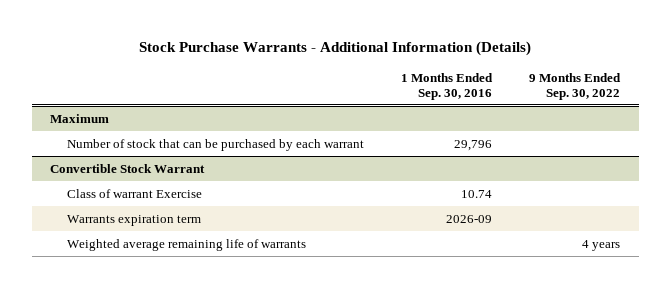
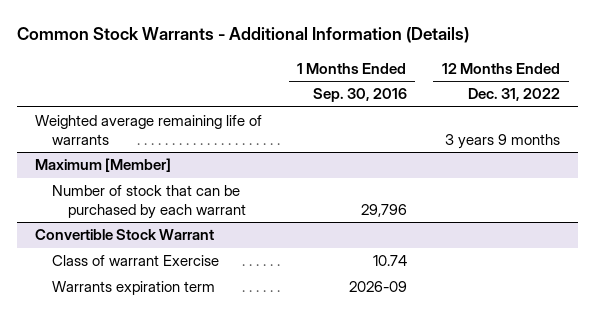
- Stock Purchase Warrants - Additional Information (Details)
+ Common Stock Warrants - Additional Information (Details)
- | 1 Months Ended Sep. 30, 2016 | 9 Months Ended Sep. 30, 2022
+ | 1 Months Ended Sep. 30, 2016 | 12 Months Ended Dec. 31, 2022
- Maximum
+ Weighted average remaining life of warrants | | 3 years 9 months
+ Maximum [Member]
@ Convertible Stock Warrant
- Weighted average remaining life of warrants | | 4 years

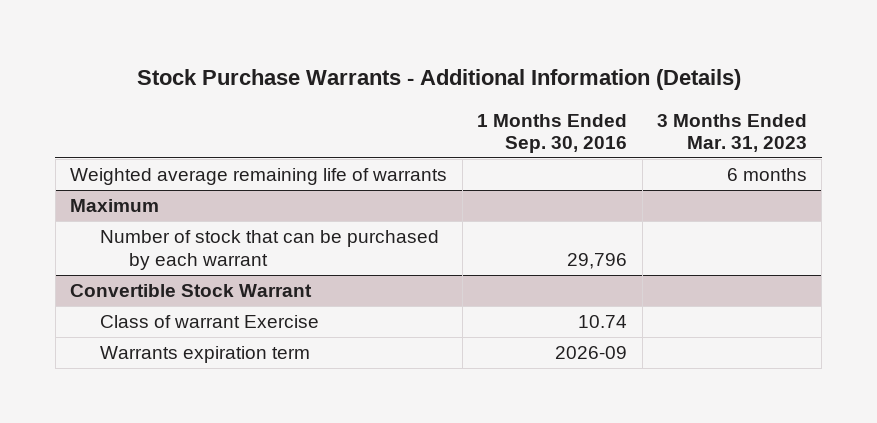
- Common Stock Warrants - Additional Information (Details)
+ Stock Purchase Warrants - Additional Information (Details)
- | 1 Months Ended Sep. 30, 2016 | 12 Months Ended Dec. 31, 2022
+ | 1 Months Ended Sep. 30, 2016 | 3 Months Ended Mar. 31, 2023
- Maximum [Member]
+ Maximum

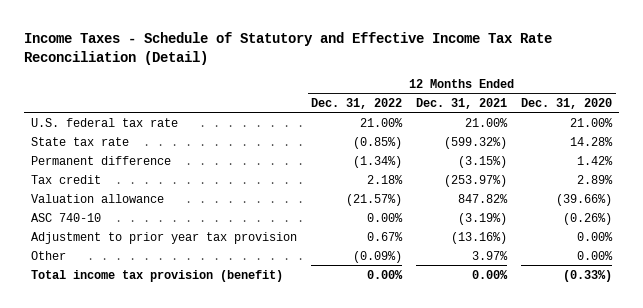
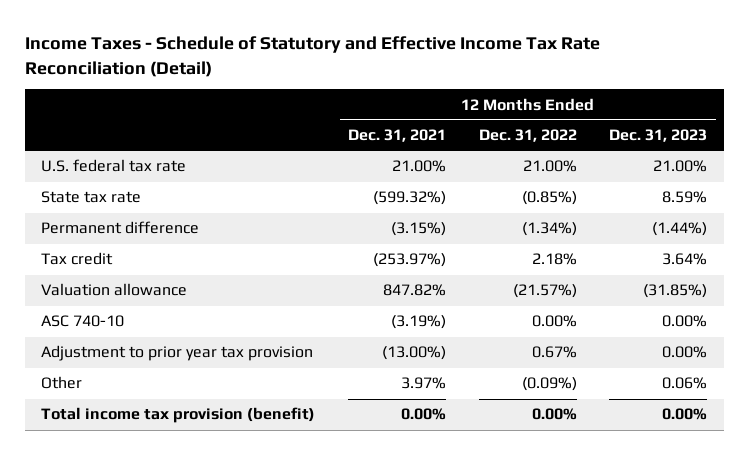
- | 12 Months Ended Dec. 31, 2022 | 12 Months Ended Dec. 31, 2021 | 12 Months Ended Dec. 31, 2020
+ | 12 Months Ended Dec. 31, 2021 | 12 Months Ended Dec. 31, 2022 | 12 Months Ended Dec. 31, 2023
- Adjustment to prior year tax provision | 0.67% | (13.16%) | 0.00%
+ Adjustment to prior year tax provision | (13.00%) | 0.67% | 0.00%

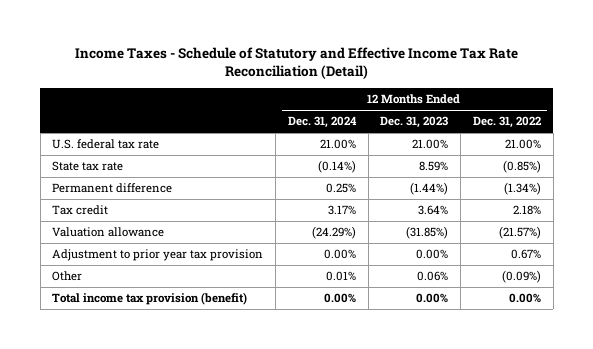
- | 12 Months Ended Dec. 31, 2021 | 12 Months Ended Dec. 31, 2022 | 12 Months Ended Dec. 31, 2023
+ | 12 Months Ended Dec. 31, 2024 | 12 Months Ended Dec. 31, 2023 | 12 Months Ended Dec. 31, 2022
- ASC 740-10 | (3.19%) | 0.00% | 0.00%

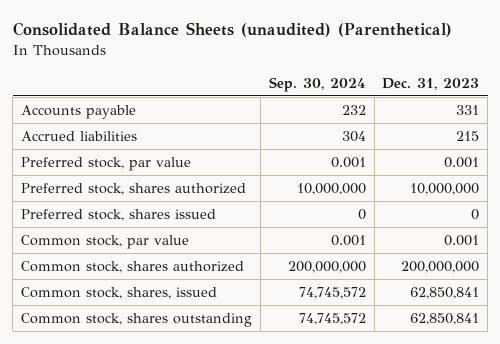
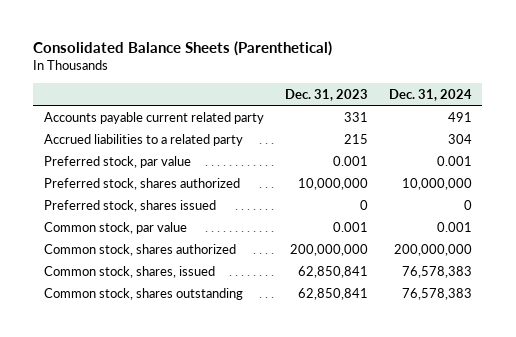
- Consolidated Balance Sheets (unaudited) (Parenthetical)
+ Consolidated Balance Sheets (Parenthetical)
- | Sep. 30, 2024 | Dec. 31, 2023
+ | Dec. 31, 2023 | Dec. 31, 2024
- Accounts payable | 232 | 331
- Accrued liabilities | 304 | 215
+ Accounts payable current related party | 331 | 491
+ Accrued liabilities to a related party | 215 | 304

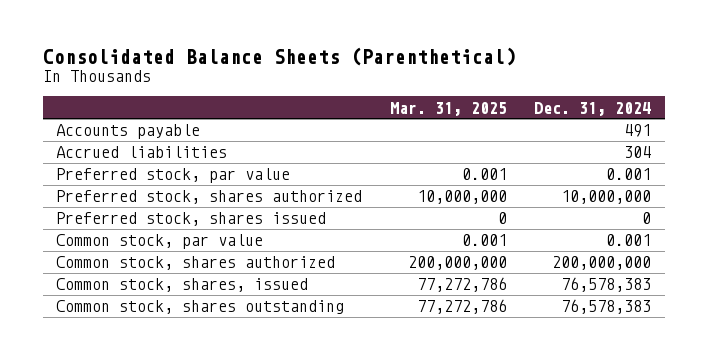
- | Dec. 31, 2023 | Dec. 31, 2024
+ | Mar. 31, 2025 | Dec. 31, 2024
- Accounts payable current related party | 331 | 491
- Accrued liabilities to a related party | 215 | 304
+ Accounts payable | | 491
+ Accrued liabilities | | 304

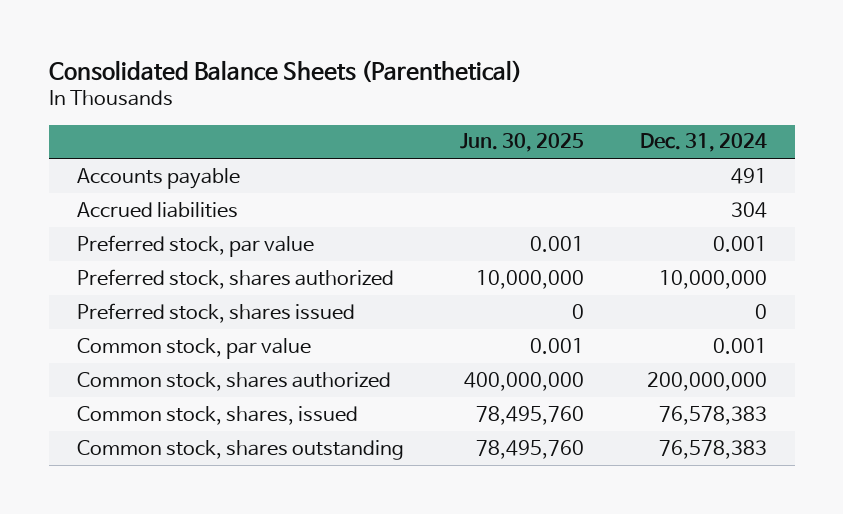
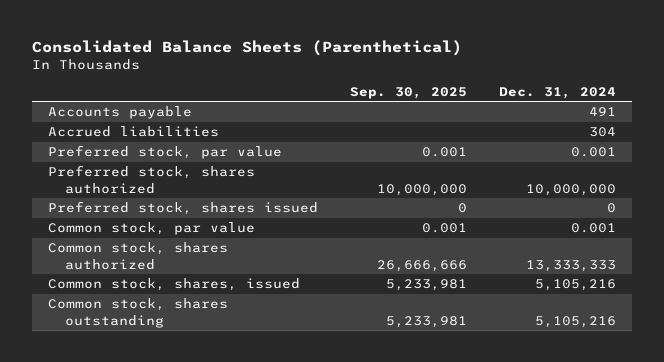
- | Jun. 30, 2025 | Dec. 31, 2024
+ | Sep. 30, 2025 | Dec. 31, 2024
- Common stock, shares authorized | 400,000,000 | 200,000,000
- Common stock, shares, issued | 78,495,760 | 76,578,383
- Common stock, shares outstanding | 78,495,760 | 76,578,383
+ Common stock, shares authorized | 26,666,666 | 13,333,333
+ Common stock, shares, issued | 5,233,981 | 5,105,216
+ Common stock, shares outstanding | 5,233,981 | 5,105,216

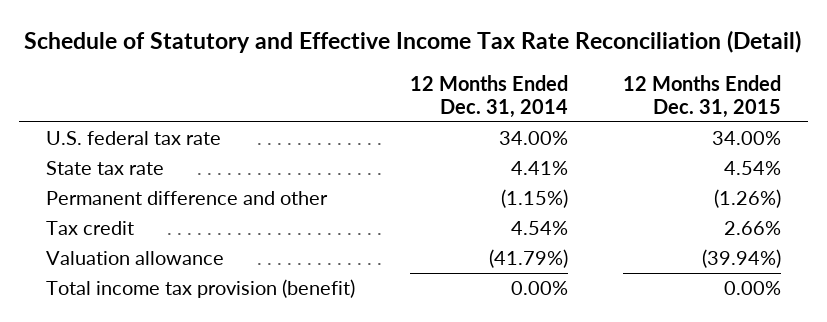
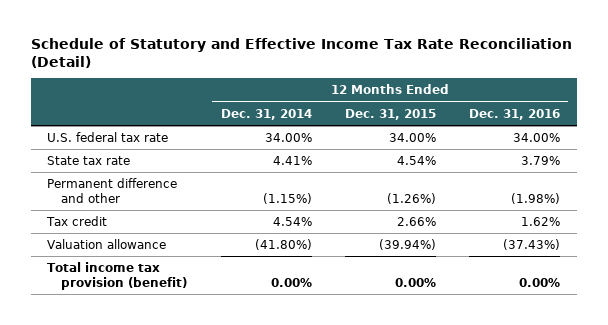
- | 12 Months Ended Dec. 31, 2014 | 12 Months Ended Dec. 31, 2015
+ | 12 Months Ended Dec. 31, 2014 | 12 Months Ended Dec. 31, 2015 | 12 Months Ended Dec. 31, 2016
- Valuation allowance | (41.79%) | (39.94%)
+ Valuation allowance | (41.80%) | (39.94%) | (37.43%)

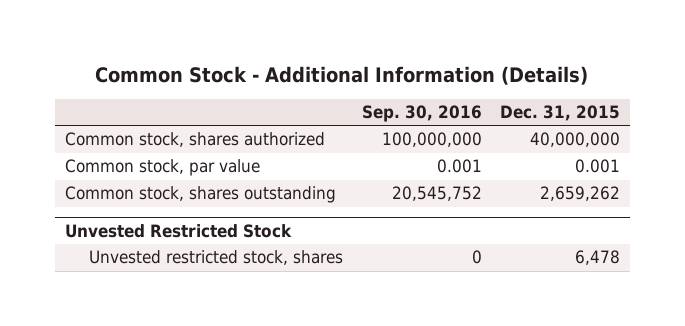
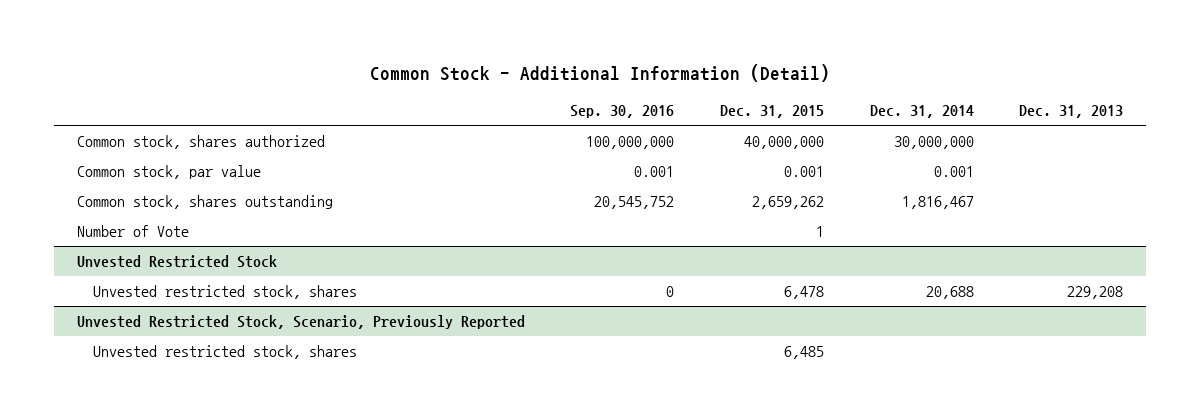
- Common Stock - Additional Information (Details)
+ Common Stock - Additional Information (Detail)
- | Sep. 30, 2016 | Dec. 31, 2015
+ | Sep. 30, 2016 | Dec. 31, 2015 | Dec. 31, 2014 | Dec. 31, 2013
+ Number of Vote | | 1 | |
+ Unvested Restricted Stock, Scenario, Previously Reported
+ Unvested restricted stock, shares | | 6,485 | |

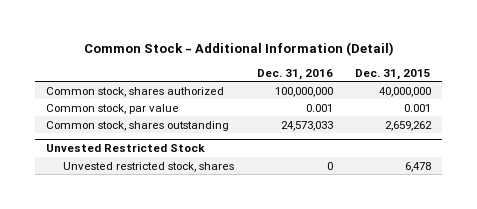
- | Sep. 30, 2016 | Dec. 31, 2015 | Dec. 31, 2014 | Dec. 31, 2013
+ | Dec. 31, 2016 | Dec. 31, 2015
- Number of Vote | | 1 | |
- Unvested Restricted Stock, Scenario, Previously Reported
- Unvested restricted stock, shares | | 6,485 | |

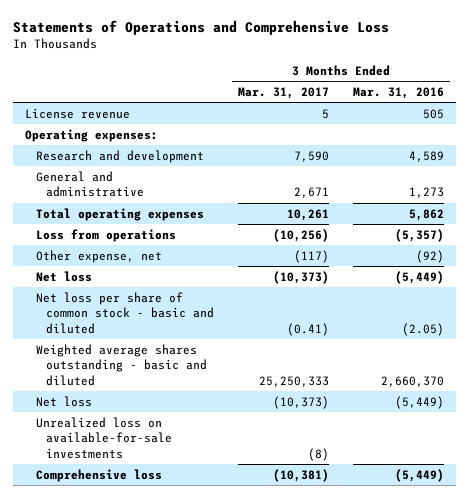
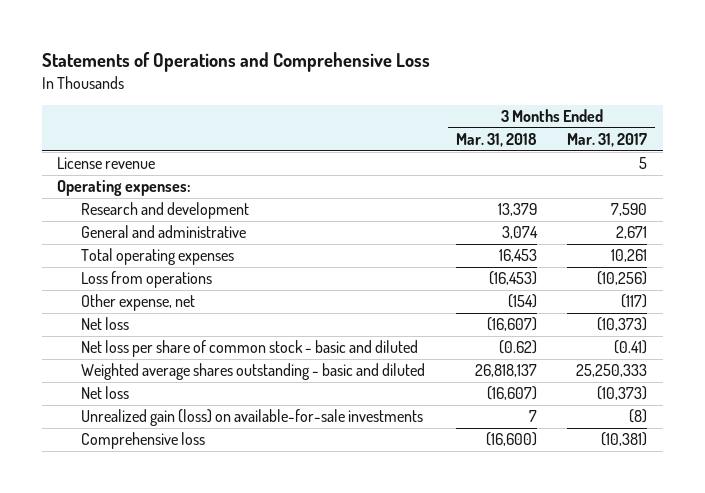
- | 3 Months Ended Mar. 31, 2017 | 3 Months Ended Mar. 31, 2016
+ | 3 Months Ended Mar. 31, 2018 | 3 Months Ended Mar. 31, 2017
- Unrealized loss on available-for-sale investments | (8) |
+ Unrealized gain (loss) on available-for-sale investments | 7 | (8)

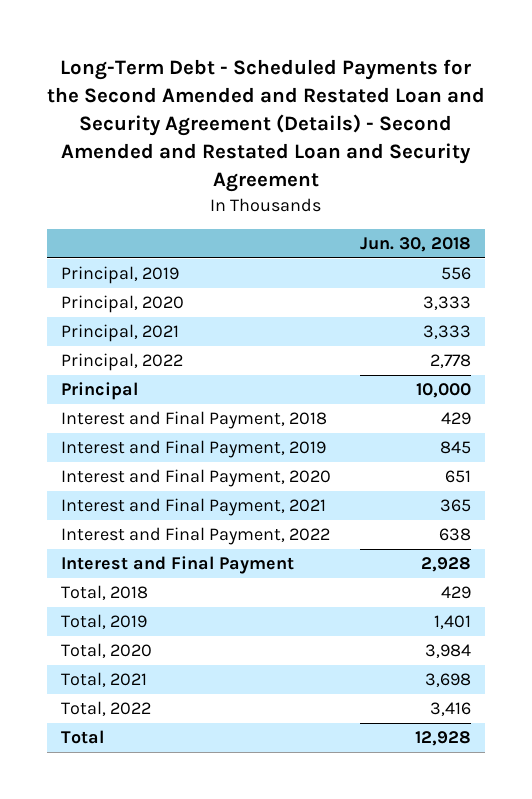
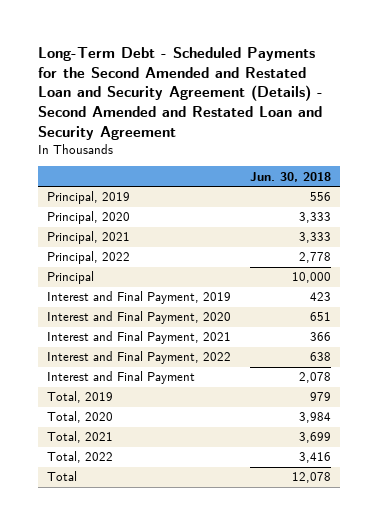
- Interest and Final Payment, 2018 | 429
- Interest and Final Payment, 2019 | 845
+ Interest and Final Payment, 2019 | 423
- Interest and Final Payment, 2021 | 365
+ Interest and Final Payment, 2021 | 366
- Interest and Final Payment | 2,928
- Total, 2018 | 429
- Total, 2019 | 1,401
+ Interest and Final Payment | 2,078
+ Total, 2019 | 979
- Total, 2021 | 3,698
+ Total, 2021 | 3,699
- Total | 12,928
+ Total | 12,078

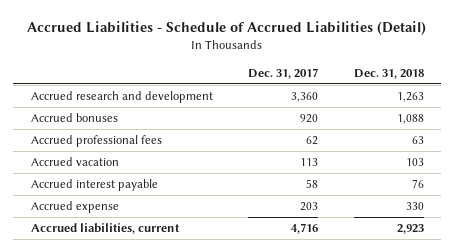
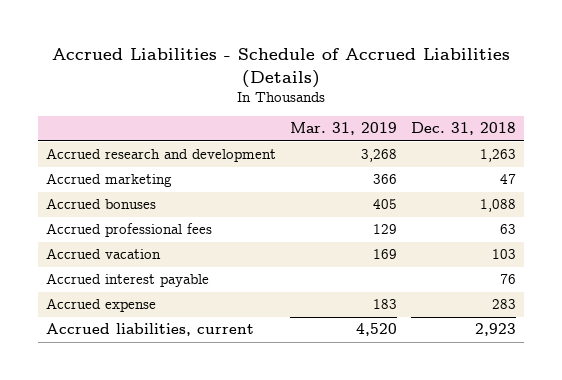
- Accrued Liabilities - Schedule of Accrued Liabilities (Detail)
+ Accrued Liabilities - Schedule of Accrued Liabilities (Details)
- | Dec. 31, 2017 | Dec. 31, 2018
+ | Mar. 31, 2019 | Dec. 31, 2018
+ Accrued marketing | 366 | 47
- Accrued expense | 203 | 330
+ Accrued expense | 183 | 283

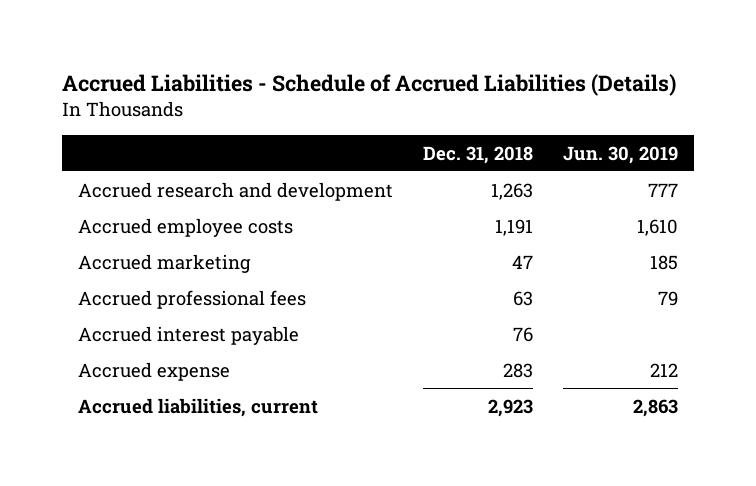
- | Mar. 31, 2019 | Dec. 31, 2018
+ | Dec. 31, 2018 | Jun. 30, 2019
+ Accrued employee costs | 1,191 | 1,610
- Accrued bonuses | 405 | 1,088
- Accrued vacation | 169 | 103

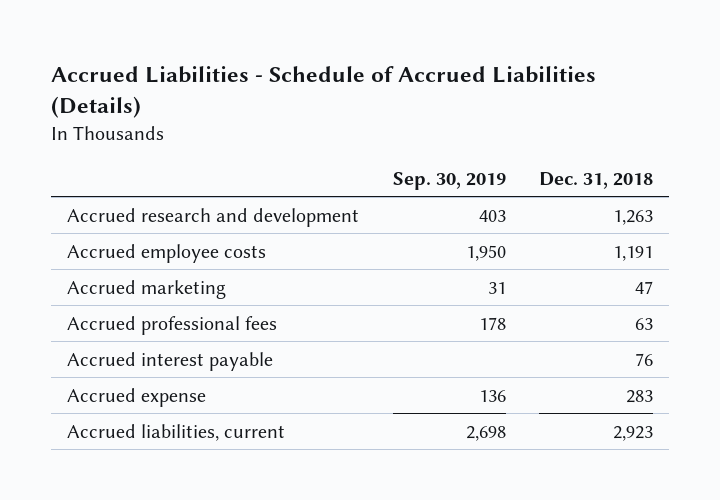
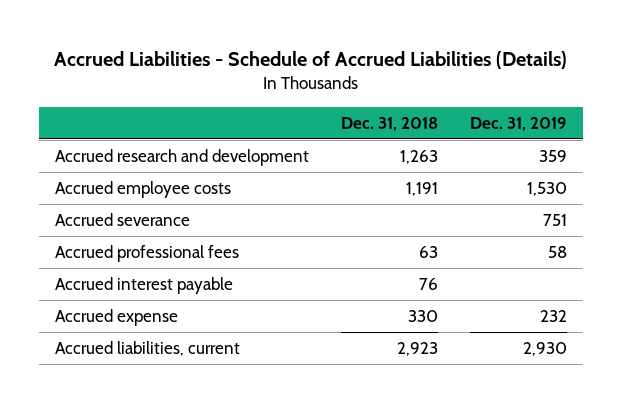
- | Sep. 30, 2019 | Dec. 31, 2018
+ | Dec. 31, 2018 | Dec. 31, 2019
- Accrued marketing | 31 | 47
+ Accrued severance | | 751
- Accrued expense | 136 | 283
+ Accrued expense | 330 | 232

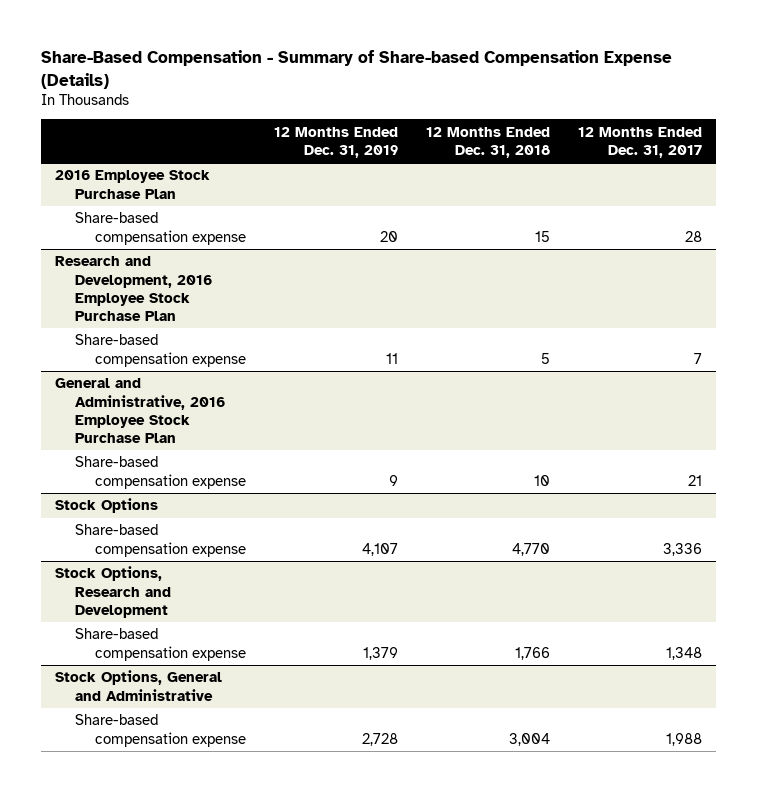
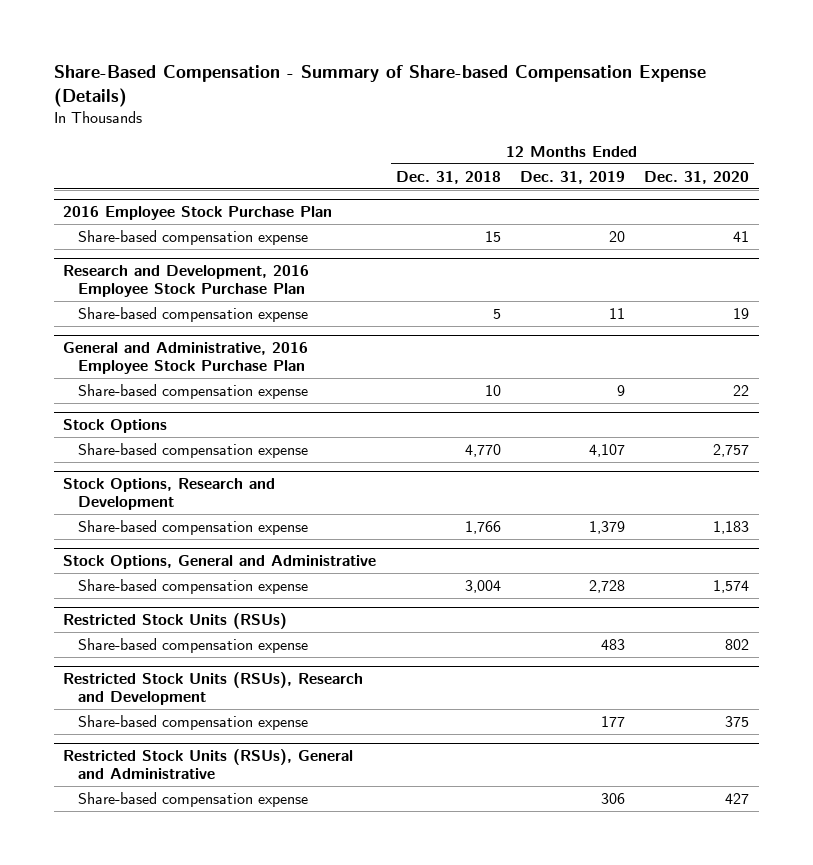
- | 12 Months Ended Dec. 31, 2019 | 12 Months Ended Dec. 31, 2018 | 12 Months Ended Dec. 31, 2017
+ | 12 Months Ended Dec. 31, 2018 | 12 Months Ended Dec. 31, 2019 | 12 Months Ended Dec. 31, 2020
+ Restricted Stock Units (RSUs)
+ Share-based compensation expense | | 483 | 802
+ Restricted Stock Units (RSUs), Research and Development
+ Share-based compensation expense | | 177 | 375
+ Restricted Stock Units (RSUs), General and Administrative
+ Share-based compensation expense | | 306 | 427

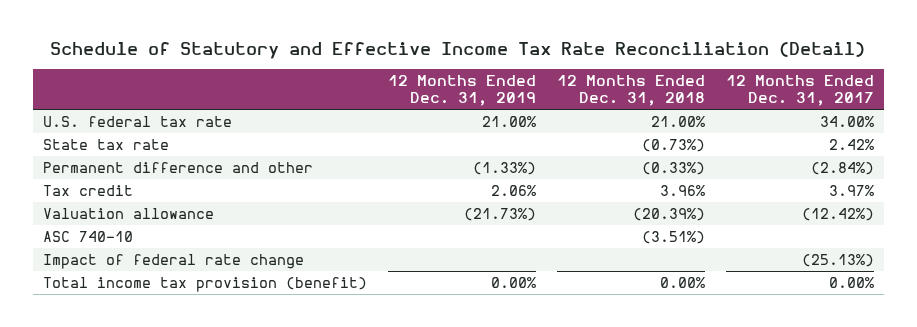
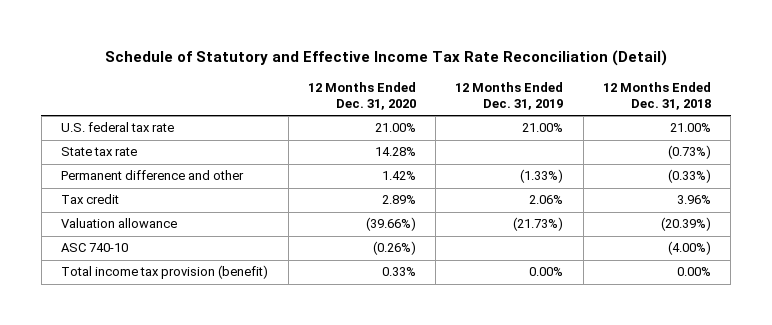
- | 12 Months Ended Dec. 31, 2019 | 12 Months Ended Dec. 31, 2018 | 12 Months Ended Dec. 31, 2017
+ | 12 Months Ended Dec. 31, 2020 | 12 Months Ended Dec. 31, 2019 | 12 Months Ended Dec. 31, 2018
- ASC 740-10 | | (3.51%) |
- Impact of federal rate change | | | (25.13%)
+ ASC 740-10 | (0.26%) | | (4.00%)

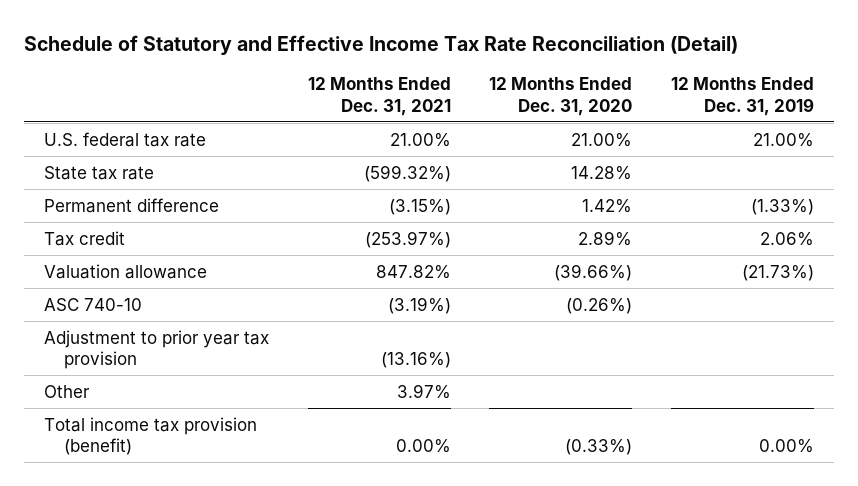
- | 12 Months Ended Dec. 31, 2020 | 12 Months Ended Dec. 31, 2019 | 12 Months Ended Dec. 31, 2018
+ | 12 Months Ended Dec. 31, 2021 | 12 Months Ended Dec. 31, 2020 | 12 Months Ended Dec. 31, 2019
- Permanent difference and other | 1.42% | (1.33%) | (0.33%)
+ Permanent difference | (3.15%) | 1.42% | (1.33%)
- Total income tax provision (benefit) | 0.33% | 0.00% | 0.00%
+ Adjustment to prior year tax provision | (13.16%) | |
+ Other | 3.97% | |
+ Total income tax provision (benefit) | 0.00% | (0.33%) | 0.00%

